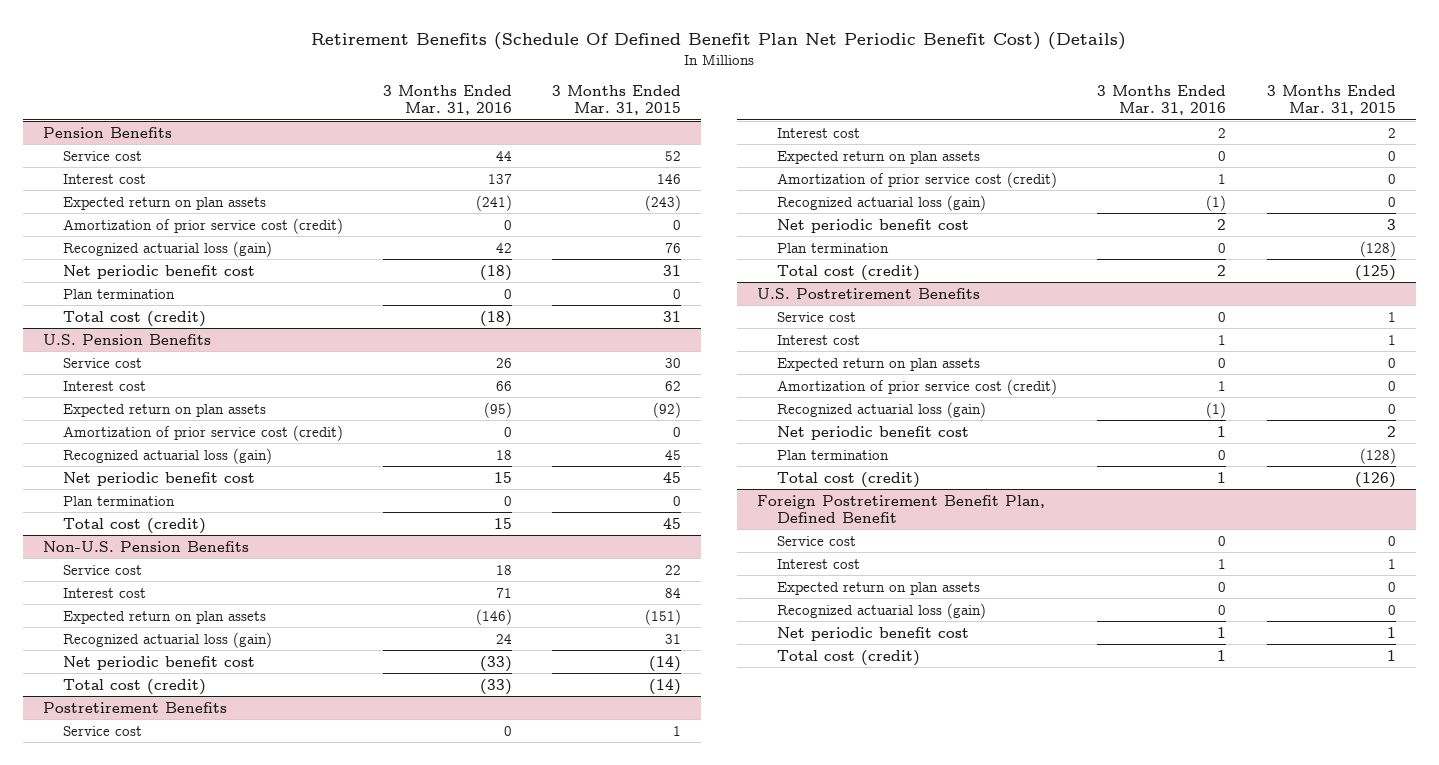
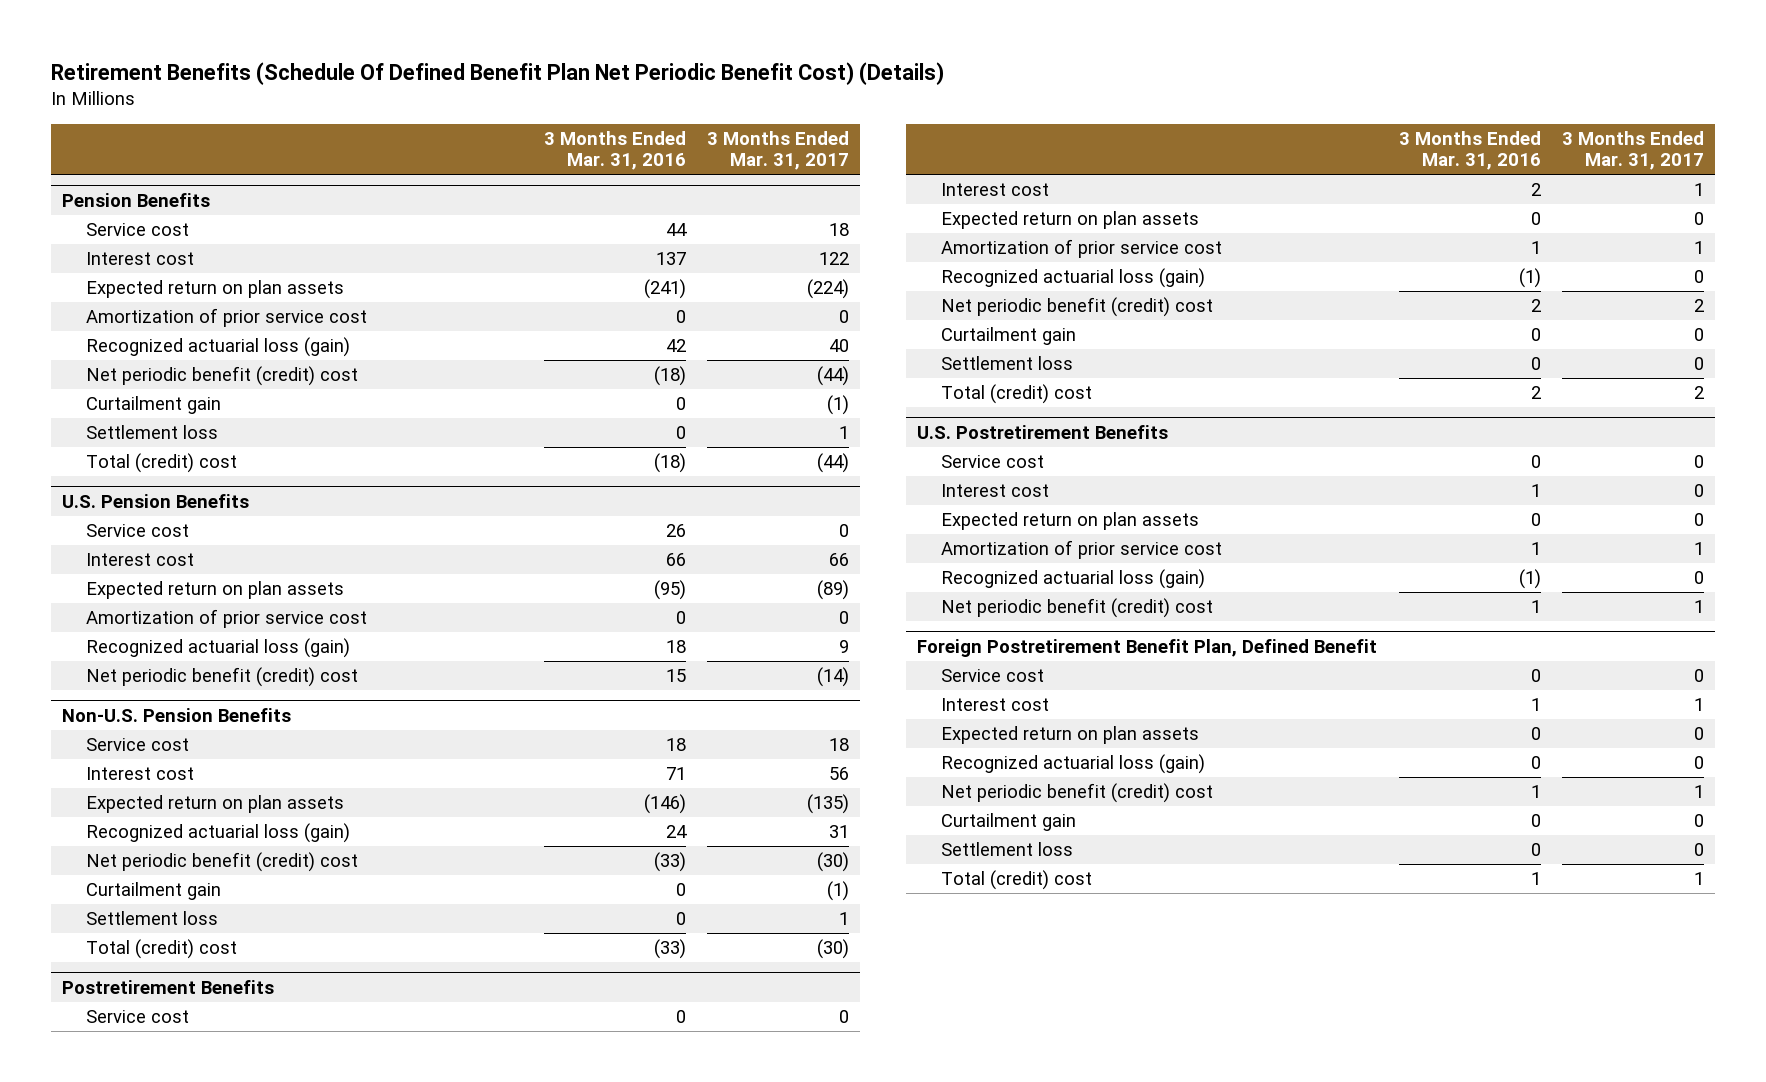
- | 3 Months Ended Mar. 31, 2016 | 3 Months Ended Mar. 31, 2015
+ | 3 Months Ended Mar. 31, 2016 | 3 Months Ended Mar. 31, 2017
@ Pension Benefits
- Amortization of prior service cost (credit) | 0 | 0
+ Amortization of prior service cost | 0 | 0
- Net periodic benefit cost | (18) | 31
- Plan termination | 0 | 0
- Total cost (credit) | (18) | 31
+ Net periodic benefit (credit) cost | (18) | (44)
+ Curtailment gain | 0 | (1)
+ Settlement loss | 0 | 1
+ Total (credit) cost | (18) | (44)
@ U.S. Pension Benefits
- Amortization of prior service cost (credit) | 0 | 0
+ Amortization of prior service cost | 0 | 0
- Net periodic benefit cost | 15 | 45
- Plan termination | 0 | 0
- Total cost (credit) | 15 | 45
+ Net periodic benefit (credit) cost | 15 | (14)
@ Non-U.S. Pension Benefits
- Net periodic benefit cost | (33) | (14)
- Total cost (credit) | (33) | (14)
+ Net periodic benefit (credit) cost | (33) | (30)
+ Curtailment gain | 0 | (1)
+ Settlement loss | 0 | 1
+ Total (credit) cost | (33) | (30)
@ Postretirement Benefits
- Amortization of prior service cost (credit) | 1 | 0
+ Amortization of prior service cost | 1 | 1
- Net periodic benefit cost | 2 | 3
- Plan termination | 0 | (128)
- Total cost (credit) | 2 | (125)
+ Net periodic benefit (credit) cost | 2 | 2
+ Curtailment gain | 0 | 0
+ Settlement loss | 0 | 0
+ Total (credit) cost | 2 | 2
@ U.S. Postretirement Benefits
- Amortization of prior service cost (credit) | 1 | 0
+ Amortization of prior service cost | 1 | 1
- Net periodic benefit cost | 1 | 2
- Plan termination | 0 | (128)
- Total cost (credit) | 1 | (126)
+ Net periodic benefit (credit) cost | 1 | 1
@ Foreign Postretirement Benefit Plan, Defined Benefit
- Net periodic benefit cost | 1 | 1
- Total cost (credit) | 1 | 1
+ Net periodic benefit (credit) cost | 1 | 1
+ Curtailment gain | 0 | 0
+ Settlement loss | 0 | 0
+ Total (credit) cost | 1 | 1

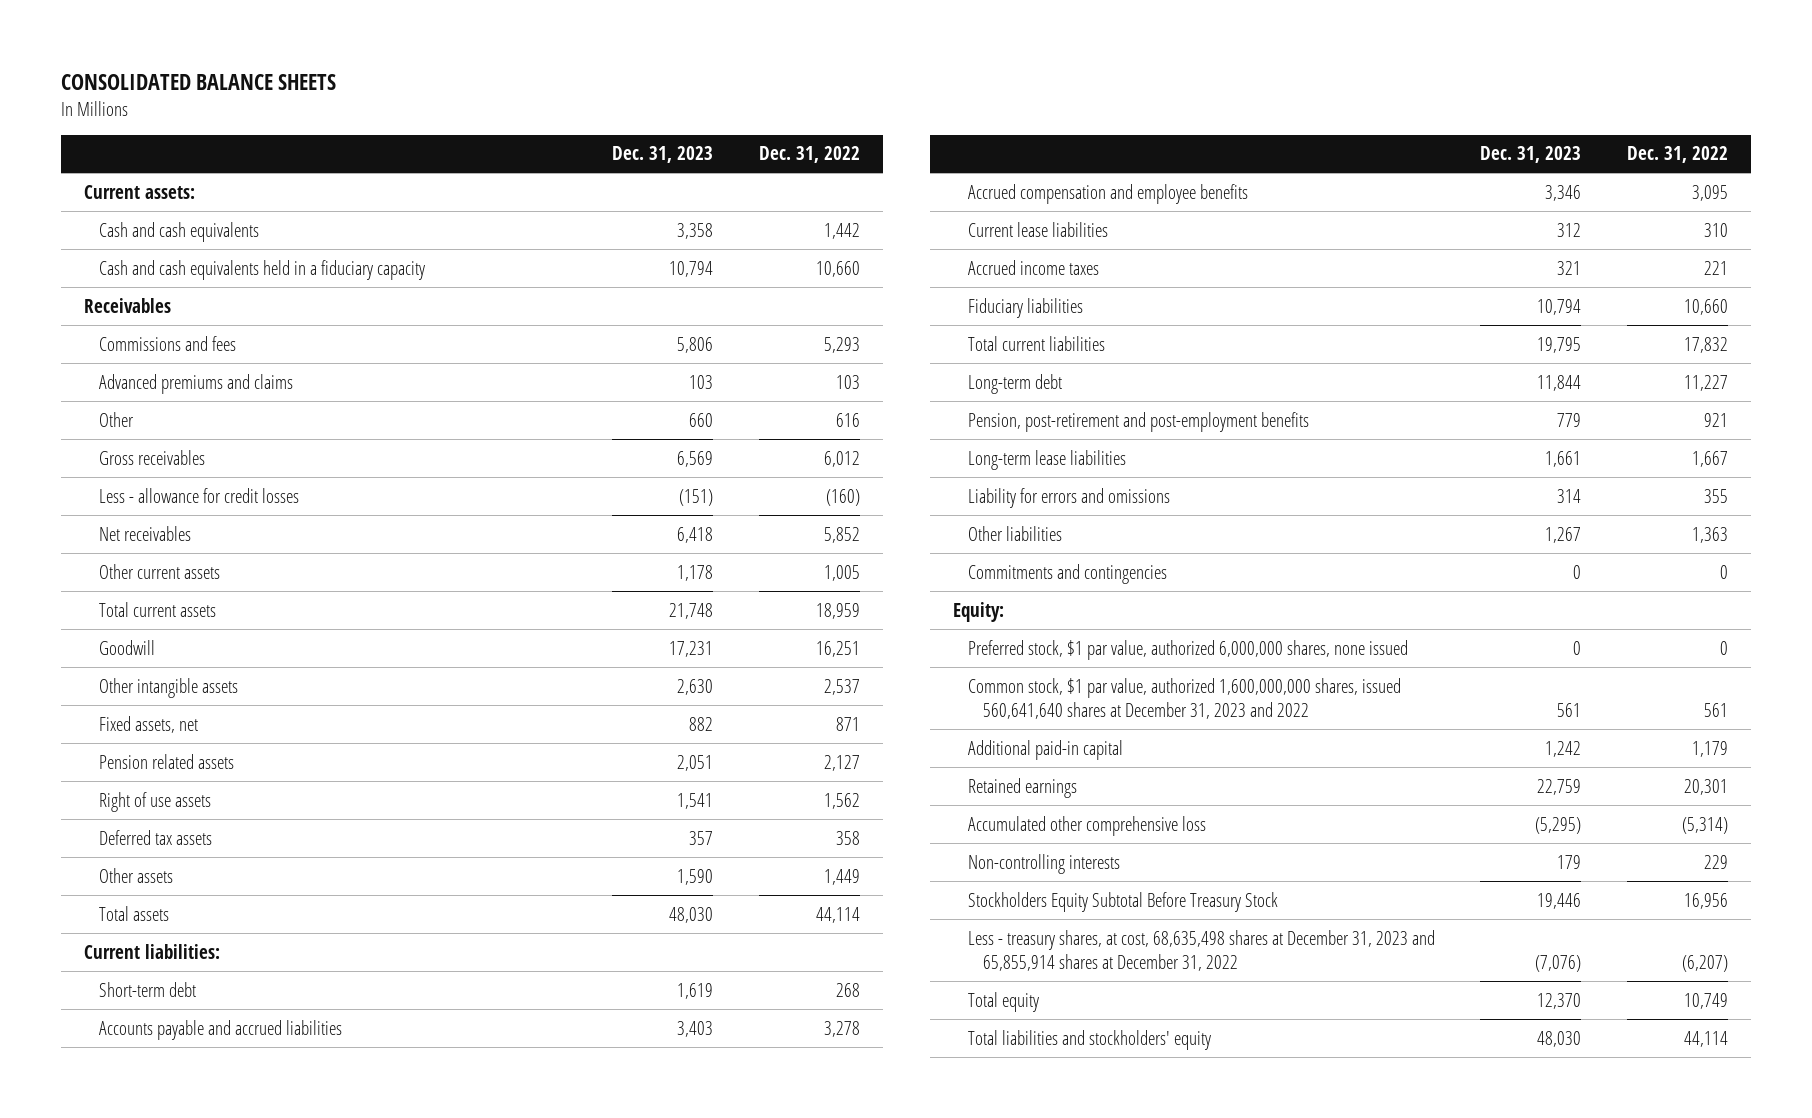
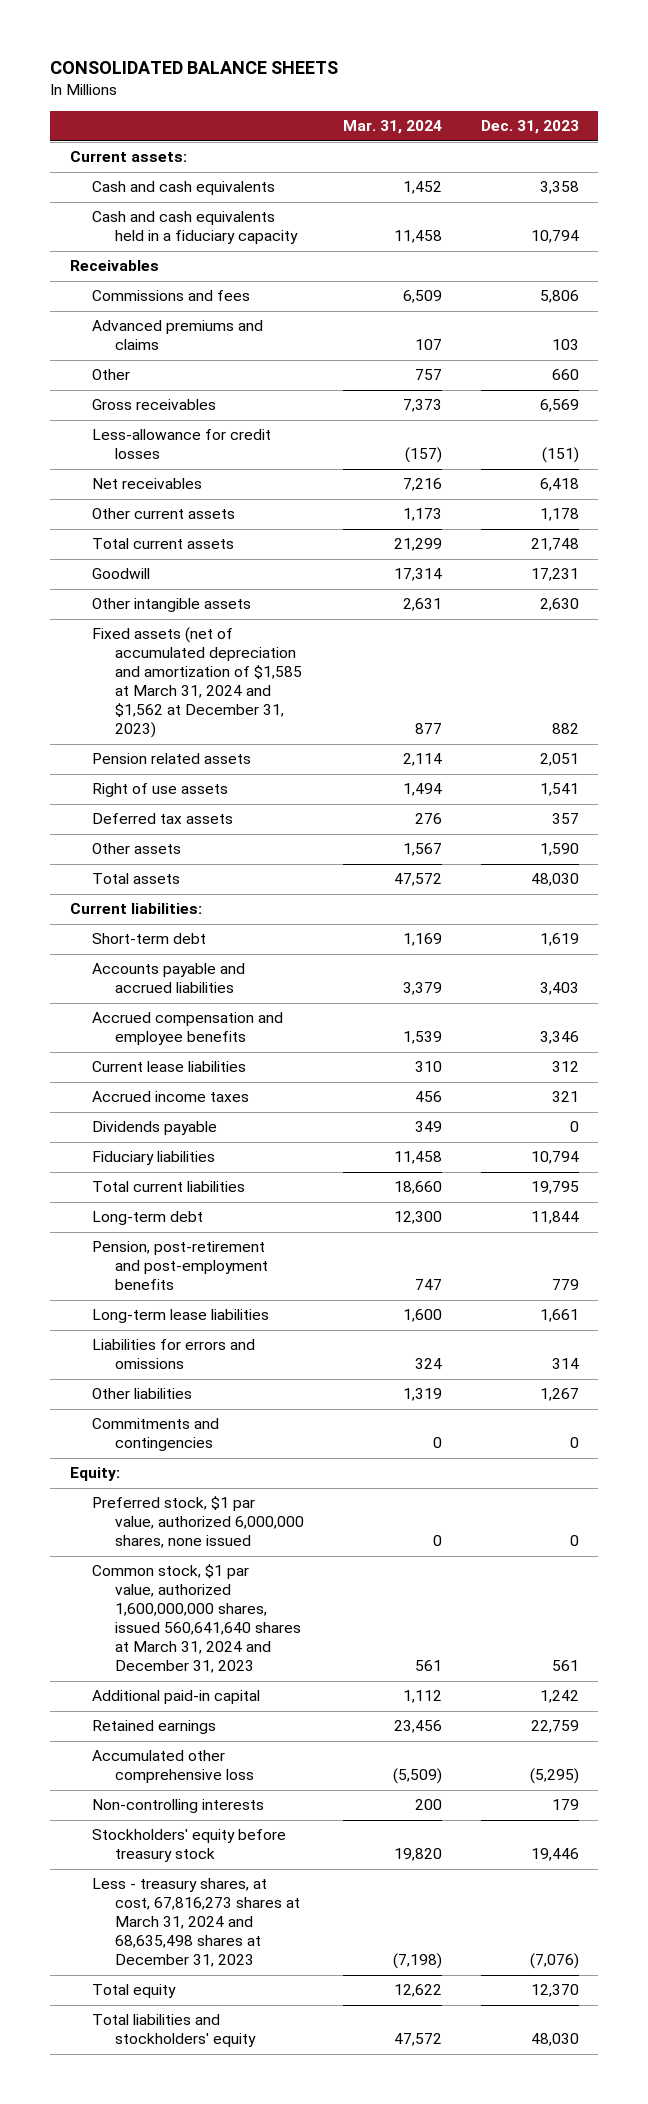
- | Dec. 31, 2023 | Dec. 31, 2022
+ | Mar. 31, 2024 | Dec. 31, 2023
- Less - allowance for credit losses | (151) | (160)
+ Less-allowance for credit losses | (157) | (151)
- Fixed assets, net | 882 | 871
+ Fixed assets (net of accumulated depreciation and amortization of $1,585 at March 31, 2024 and $1,562 at December 31, 2023) | 877 | 882
+ Dividends payable | 349 | 0
- Liability for errors and omissions | 314 | 355
+ Liabilities for errors and omissions | 324 | 314
- Common stock, $1 par value, authorized 1,600,000,000 shares, issued 560,641,640 shares at December 31, 2023 and 2022 | 561 | 561
+ Common stock, $1 par value, authorized 1,600,000,000 shares, issued 560,641,640 shares at March 31, 2024 and December 31, 2023 | 561 | 561
- Stockholders Equity Subtotal Before Treasury Stock | 19,446 | 16,956
- Less - treasury shares, at cost, 68,635,498 shares at December 31, 2023 and 65,855,914 shares at December 31, 2022 | (7,076) | (6,207)
+ Stockholders' equity before treasury stock | 19,820 | 19,446
+ Less - treasury shares, at cost, 67,816,273 shares at March 31, 2024 and 68,635,498 shares at December 31, 2023 | (7,198) | (7,076)

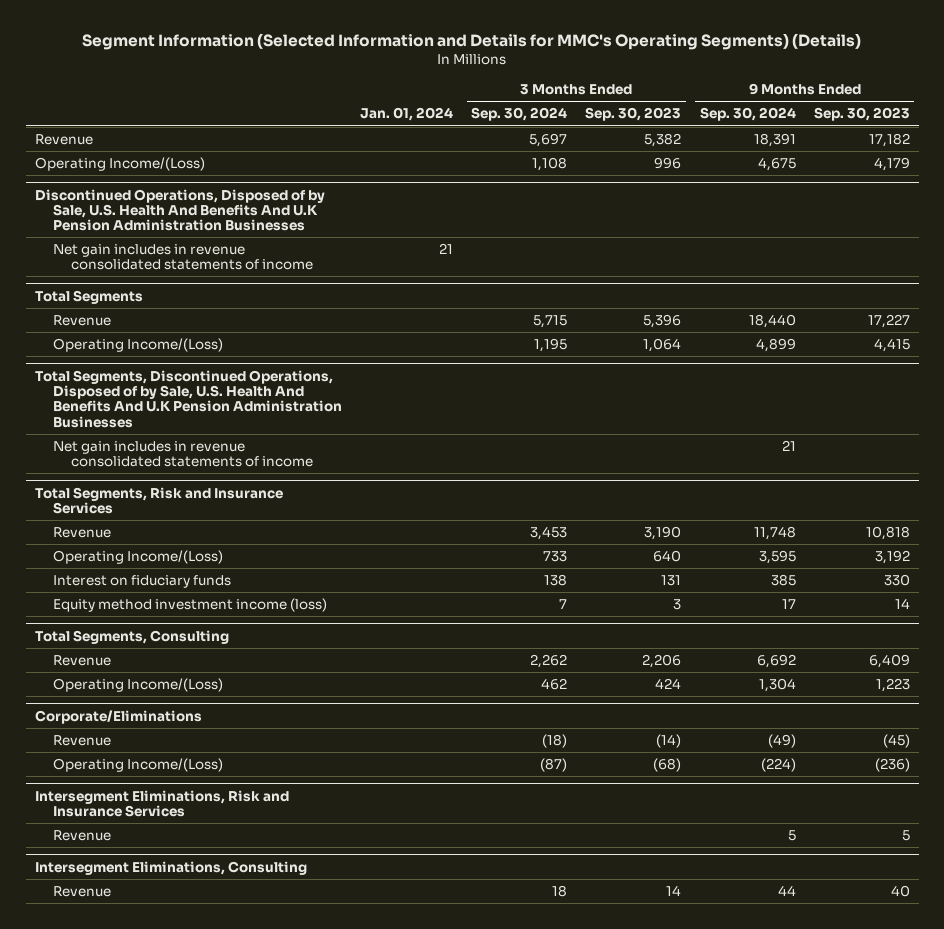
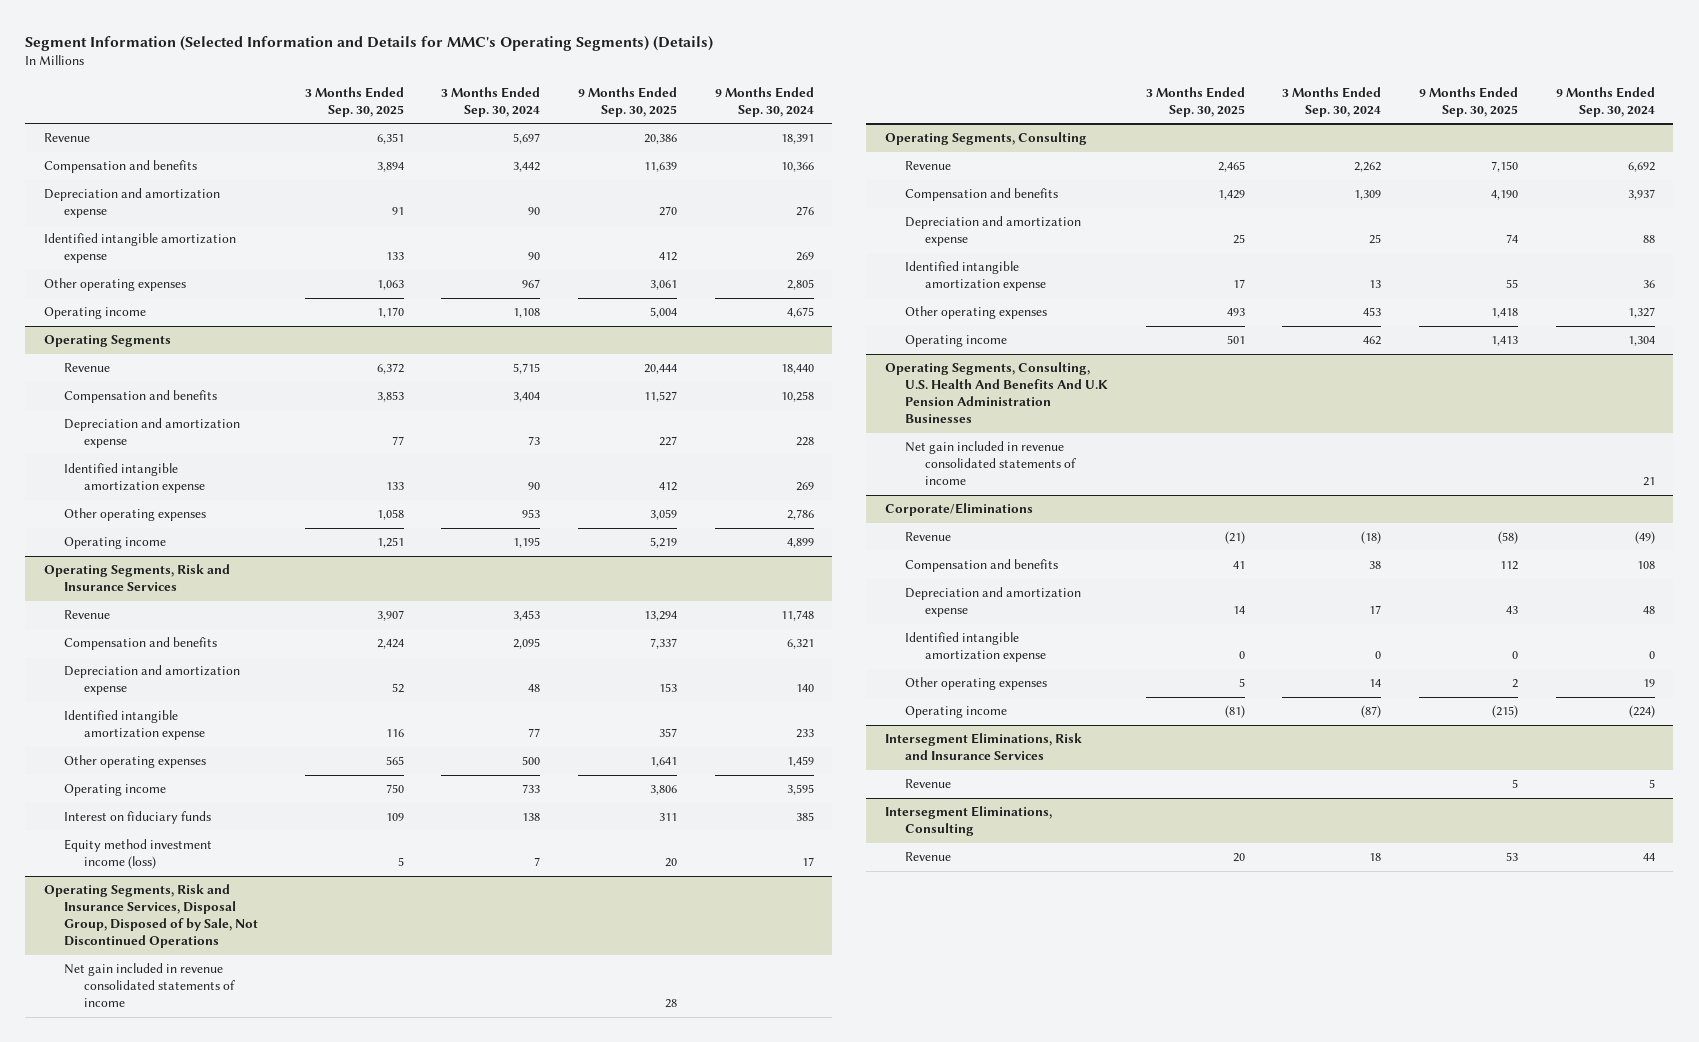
- | Jan. 01, 2024 | 3 Months Ended Sep. 30, 2024 | 3 Months Ended Sep. 30, 2023 | 9 Months Ended Sep. 30, 2024 | 9 Months Ended Sep. 30, 2023
+ | 3 Months Ended Sep. 30, 2025 | 3 Months Ended Sep. 30, 2024 | 9 Months Ended Sep. 30, 2025 | 9 Months Ended Sep. 30, 2024
- Operating Income/(Loss) | | 1,108 | 996 | 4,675 | 4,179
- Discontinued Operations, Disposed of by Sale, U.S. Health And Benefits And U.K Pension Administration Businesses
- Net gain includes in revenue consolidated statements of income | 21 | | | |
- Total Segments
+ Compensation and benefits | 3,894 | 3,442 | 11,639 | 10,366
+ Depreciation and amortization expense | 91 | 90 | 270 | 276
+ Identified intangible amortization expense | 133 | 90 | 412 | 269
+ Other operating expenses | 1,063 | 967 | 3,061 | 2,805
+ Operating income | 1,170 | 1,108 | 5,004 | 4,675
+ Operating Segments
- Operating Income/(Loss) | | 1,195 | 1,064 | 4,899 | 4,415
- Total Segments, Discontinued Operations, Disposed of by Sale, U.S. Health And Benefits And U.K Pension Administration Businesses
- Net gain includes in revenue consolidated statements of income | | | | 21 |
- Total Segments, Risk and Insurance Services
+ Compensation and benefits | 3,853 | 3,404 | 11,527 | 10,258
+ Depreciation and amortization expense | 77 | 73 | 227 | 228
+ Identified intangible amortization expense | 133 | 90 | 412 | 269
+ Other operating expenses | 1,058 | 953 | 3,059 | 2,786
+ Operating income | 1,251 | 1,195 | 5,219 | 4,899
+ Operating Segments, Risk and Insurance Services
- Operating Income/(Loss) | | 733 | 640 | 3,595 | 3,192
+ Compensation and benefits | 2,424 | 2,095 | 7,337 | 6,321
+ Depreciation and amortization expense | 52 | 48 | 153 | 140
+ Identified intangible amortization expense | 116 | 77 | 357 | 233
+ Other operating expenses | 565 | 500 | 1,641 | 1,459
+ Operating income | 750 | 733 | 3,806 | 3,595
- Total Segments, Consulting
+ Operating Segments, Risk and Insurance Services, Disposal Group, Disposed of by Sale, Not Discontinued Operations
+ Net gain included in revenue consolidated statements of income | | | 28 |
+ Operating Segments, Consulting
- Operating Income/(Loss) | | 462 | 424 | 1,304 | 1,223
+ Compensation and benefits | 1,429 | 1,309 | 4,190 | 3,937
+ Depreciation and amortization expense | 25 | 25 | 74 | 88
+ Identified intangible amortization expense | 17 | 13 | 55 | 36
+ Other operating expenses | 493 | 453 | 1,418 | 1,327
+ Operating income | 501 | 462 | 1,413 | 1,304
+ Operating Segments, Consulting, U.S. Health And Benefits And U.K Pension Administration Businesses
+ Net gain included in revenue consolidated statements of income | | | | 21
@ Corporate/Eliminations
- Operating Income/(Loss) | | (87) | (68) | (224) | (236)
+ Compensation and benefits | 41 | 38 | 112 | 108
+ Depreciation and amortization expense | 14 | 17 | 43 | 48
+ Identified intangible amortization expense | 0 | 0 | 0 | 0
+ Other operating expenses | 5 | 14 | 2 | 19
+ Operating income | (81) | (87) | (215) | (224)

